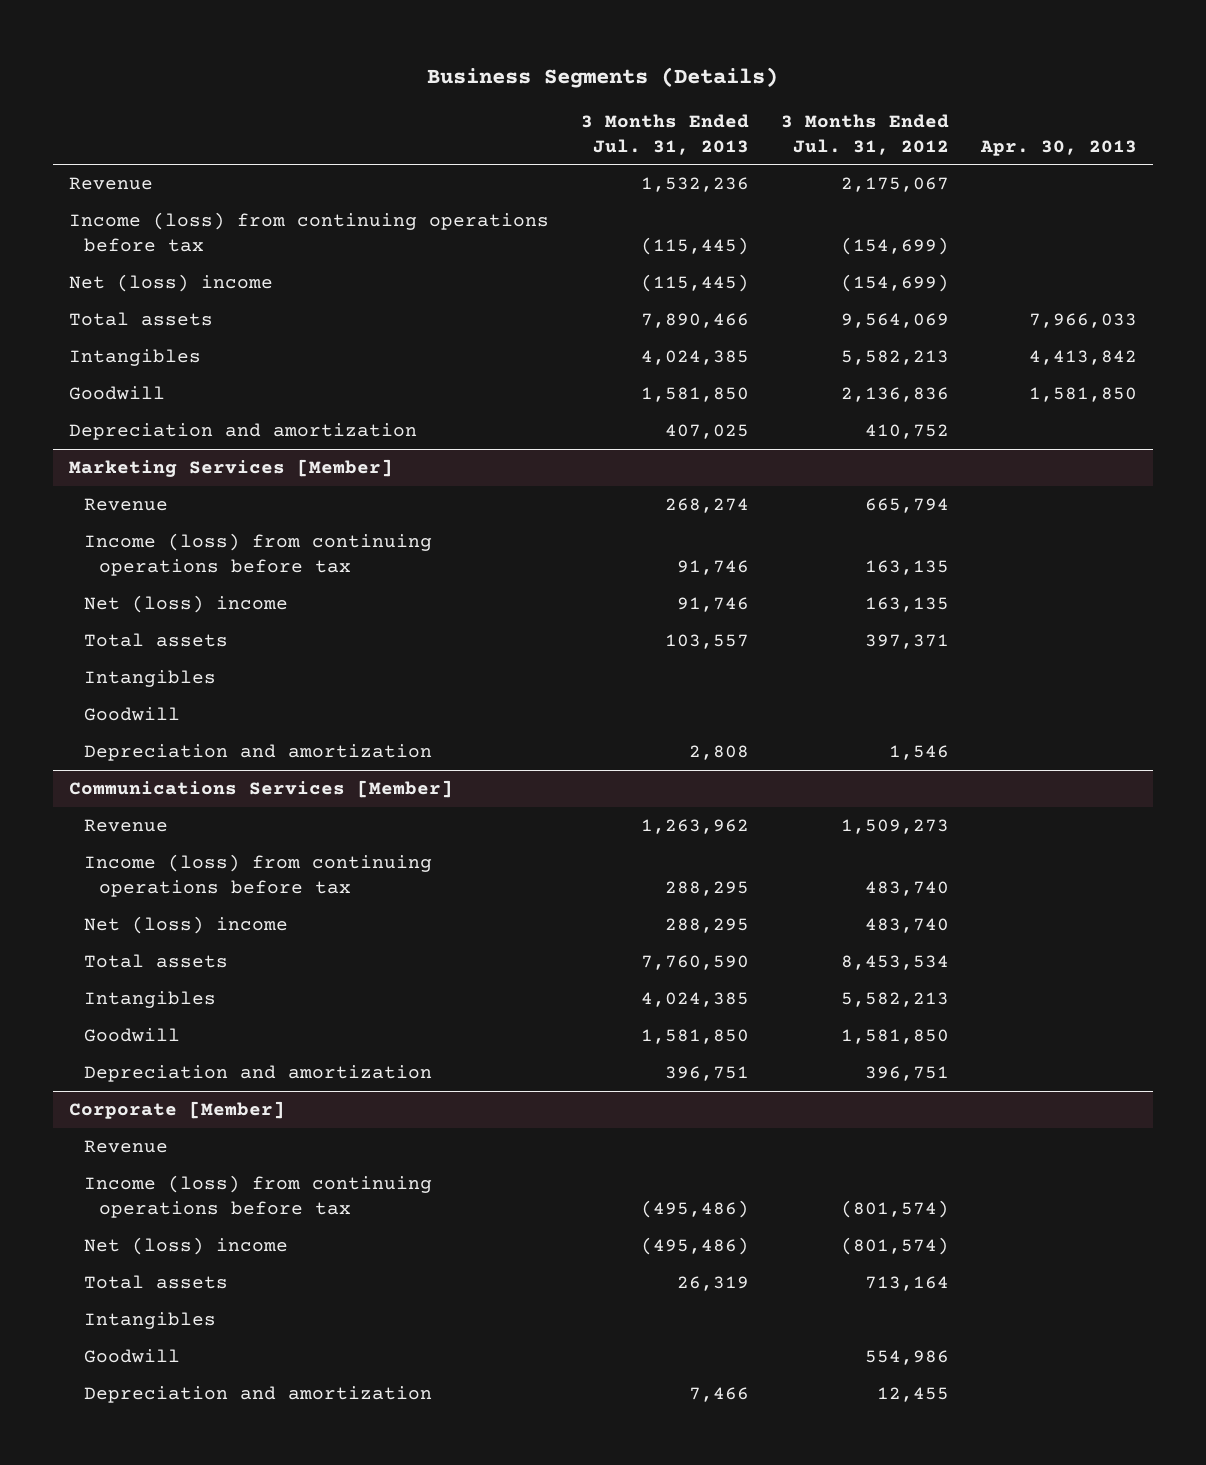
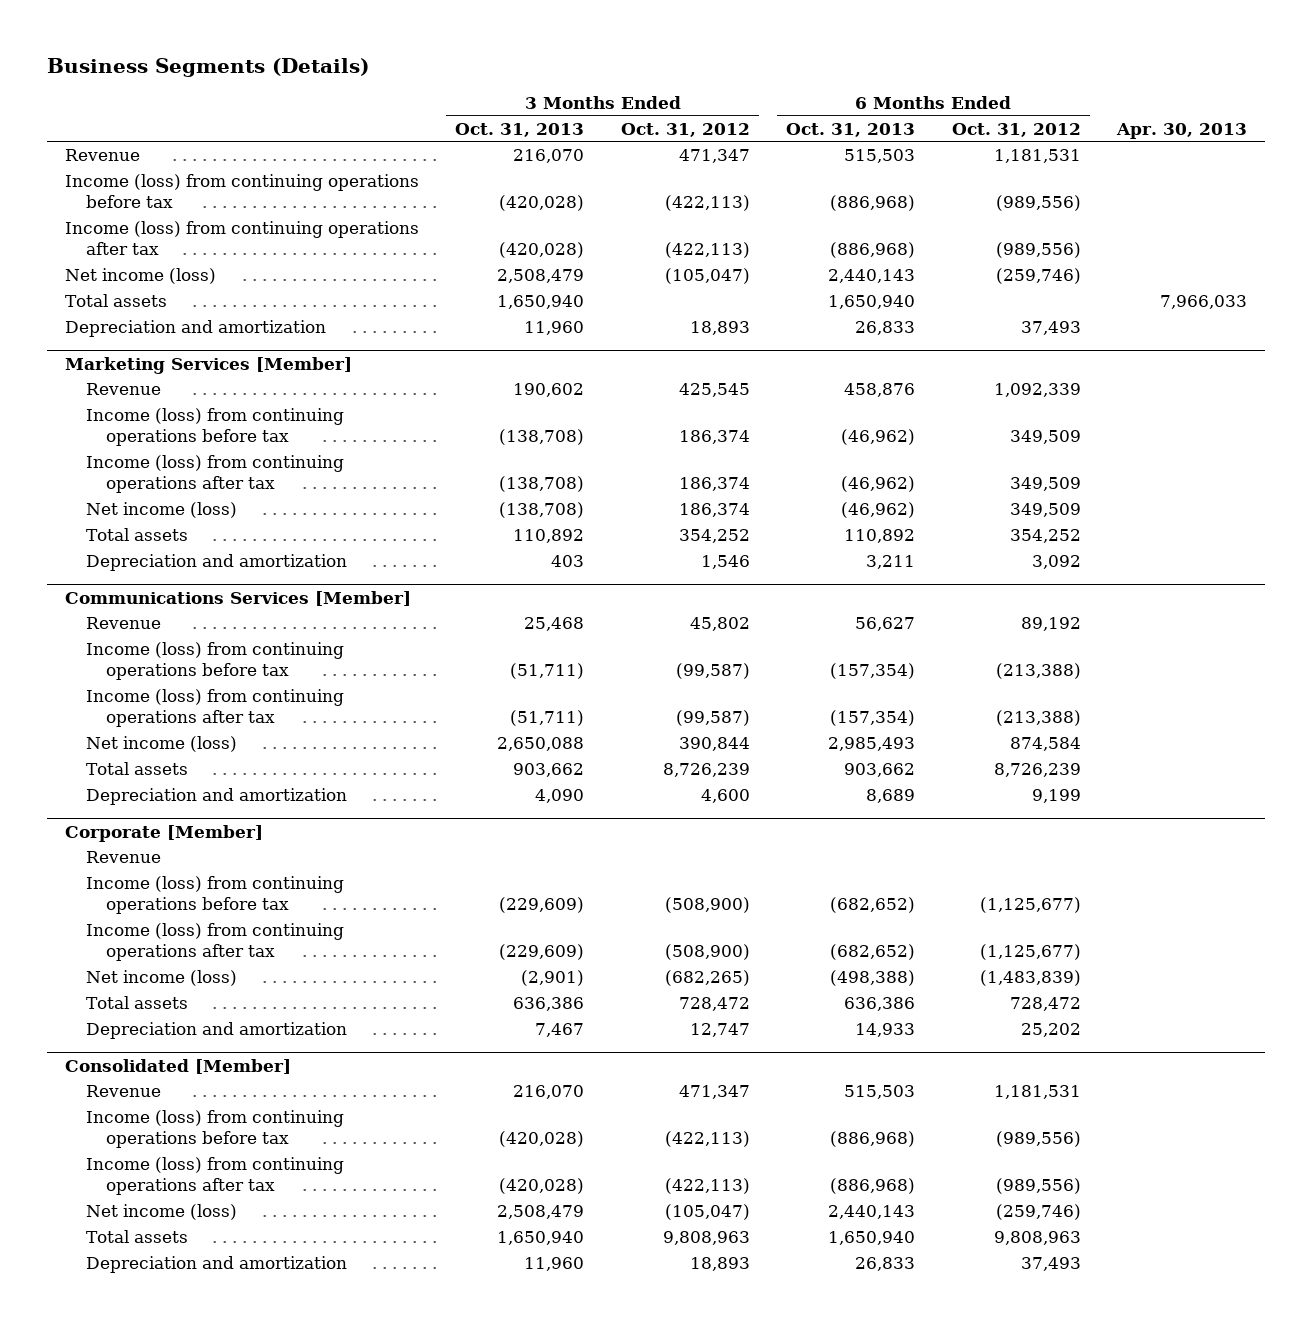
- | 3 Months Ended Jul. 31, 2013 | 3 Months Ended Jul. 31, 2012 | Apr. 30, 2013
+ | 3 Months Ended Oct. 31, 2013 | 3 Months Ended Oct. 31, 2012 | 6 Months Ended Oct. 31, 2013 | 6 Months Ended Oct. 31, 2012 | Apr. 30, 2013
- Net (loss) income | (115,445) | (154,699) |
+ Income (loss) from continuing operations after tax | (420,028) | (422,113) | (886,968) | (989,556) |
+ Net income (loss) | 2,508,479 | (105,047) | 2,440,143 | (259,746) |
- Intangibles | 4,024,385 | 5,582,213 | 4,413,842
- Goodwill | 1,581,850 | 2,136,836 | 1,581,850
@ Marketing Services [Member]
- Net (loss) income | 91,746 | 163,135 |
+ Income (loss) from continuing operations after tax | (138,708) | 186,374 | (46,962) | 349,509 |
+ Net income (loss) | (138,708) | 186,374 | (46,962) | 349,509 |
- Intangibles
- Goodwill
@ Communications Services [Member]
- Net (loss) income | 288,295 | 483,740 |
+ Income (loss) from continuing operations after tax | (51,711) | (99,587) | (157,354) | (213,388) |
+ Net income (loss) | 2,650,088 | 390,844 | 2,985,493 | 874,584 |
- Intangibles | 4,024,385 | 5,582,213 |
- Goodwill | 1,581,850 | 1,581,850 |
@ Corporate [Member]
- Net (loss) income | (495,486) | (801,574) |
+ Income (loss) from continuing operations after tax | (229,609) | (508,900) | (682,652) | (1,125,677) |
+ Net income (loss) | (2,901) | (682,265) | (498,388) | (1,483,839) |
- Intangibles
- Goodwill | | 554,986 |
+ Consolidated [Member]
+ Revenue | 216,070 | 471,347 | 515,503 | 1,181,531 |
+ Income (loss) from continuing operations before tax | (420,028) | (422,113) | (886,968) | (989,556) |
+ Income (loss) from continuing operations after tax | (420,028) | (422,113) | (886,968) | (989,556) |
+ Net income (loss) | 2,508,479 | (105,047) | 2,440,143 | (259,746) |
+ Total assets | 1,650,940 | 9,808,963 | 1,650,940 | 9,808,963 |
+ Depreciation and amortization | 11,960 | 18,893 | 26,833 | 37,493 |

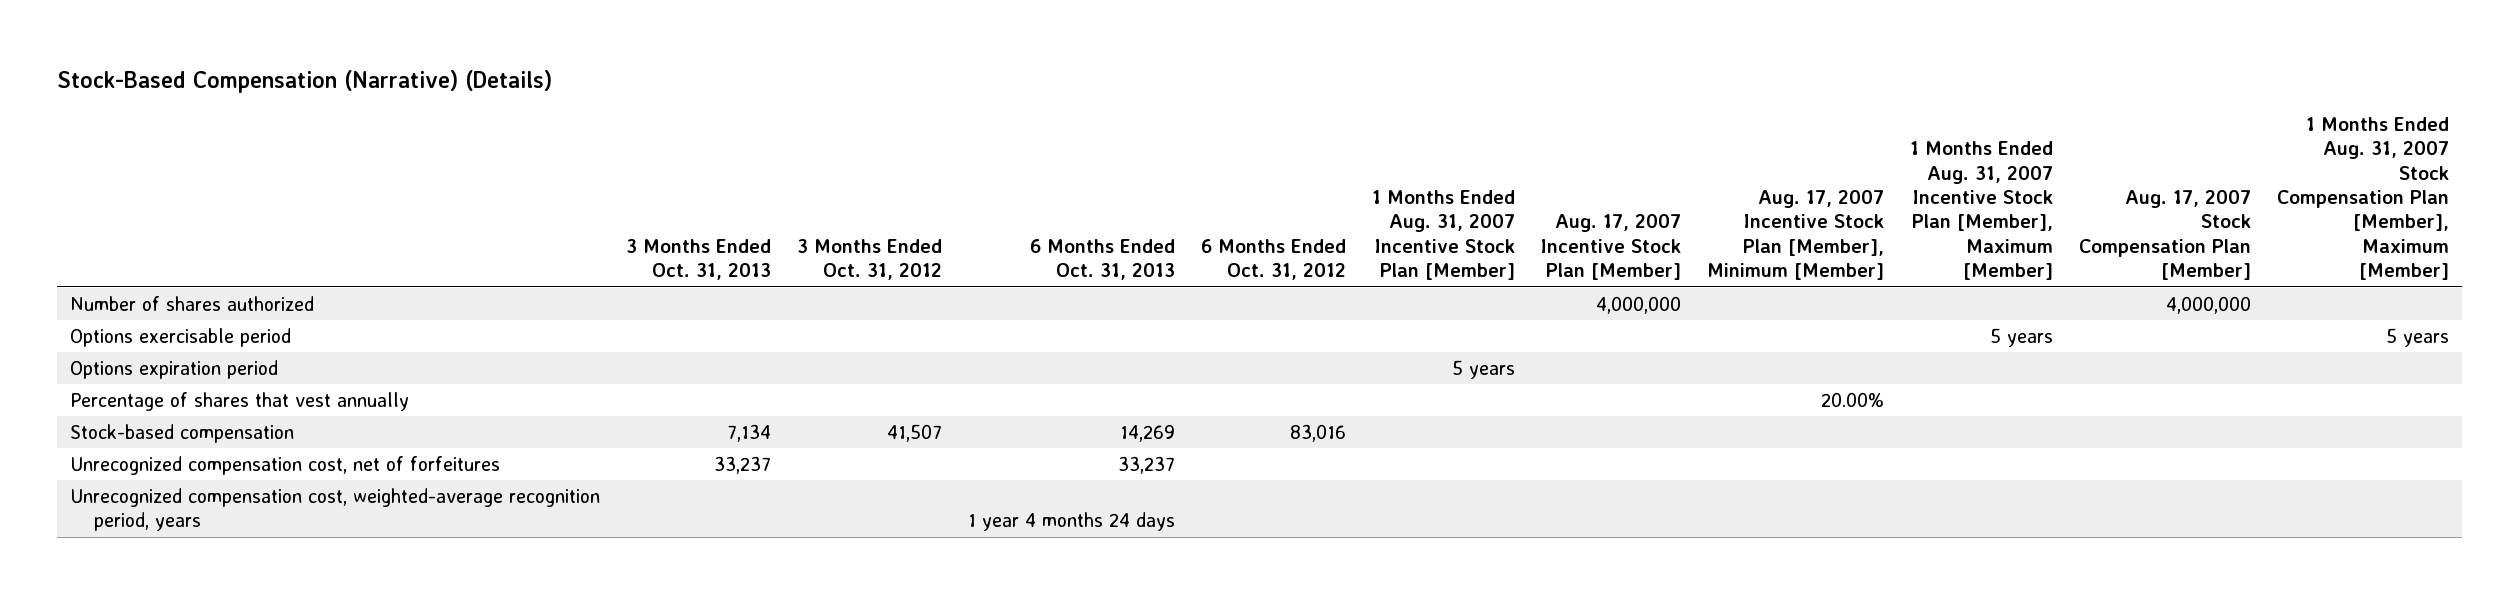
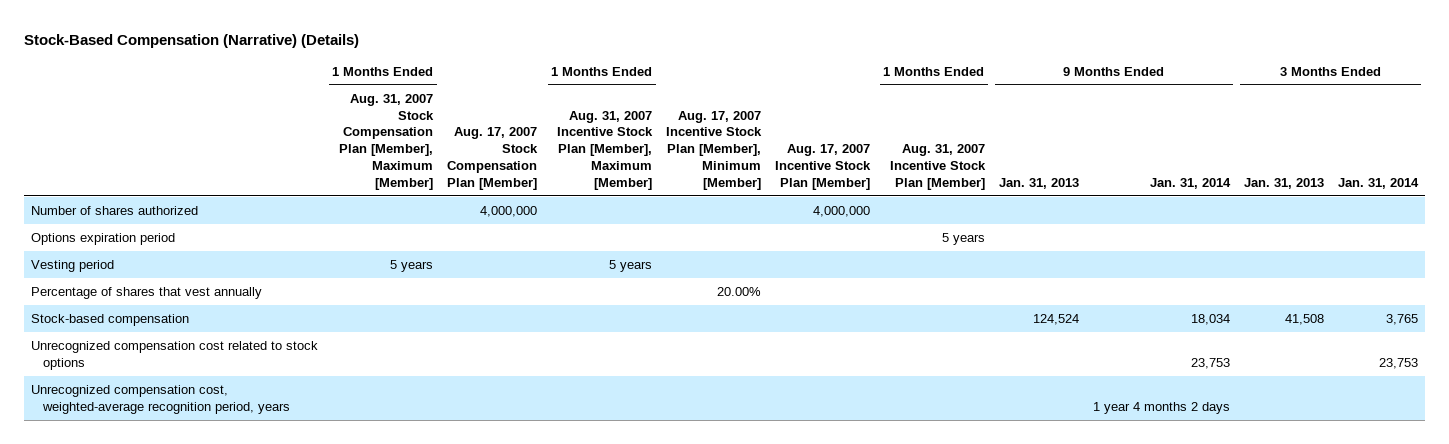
- | 3 Months Ended Oct. 31, 2013 | 3 Months Ended Oct. 31, 2012 | 6 Months Ended Oct. 31, 2013 | 6 Months Ended Oct. 31, 2012 | 1 Months Ended Aug. 31, 2007 Incentive Stock Plan [Member] | Aug. 17, 2007 Incentive Stock Plan [Member] | Aug. 17, 2007 Incentive Stock Plan [Member], Minimum [Member] | 1 Months Ended Aug. 31, 2007 Incentive Stock Plan [Member], Maximum [Member] | Aug. 17, 2007 Stock Compensation Plan [Member] | 1 Months Ended Aug. 31, 2007 Stock Compensation Plan [Member], Maximum [Member]
+ | 1 Months Ended Aug. 31, 2007 Stock Compensation Plan [Member], Maximum [Member] | Aug. 17, 2007 Stock Compensation Plan [Member] | 1 Months Ended Aug. 31, 2007 Incentive Stock Plan [Member], Maximum [Member] | Aug. 17, 2007 Incentive Stock Plan [Member], Minimum [Member] | Aug. 17, 2007 Incentive Stock Plan [Member] | 1 Months Ended Aug. 31, 2007 Incentive Stock Plan [Member] | 9 Months Ended Jan. 31, 2013 | 9 Months Ended Jan. 31, 2014 | 3 Months Ended Jan. 31, 2013 | 3 Months Ended Jan. 31, 2014
- Options exercisable period | | | | | | | | 5 years | | 5 years
+ Vesting period | 5 years | | 5 years | | | | | | |
- Unrecognized compensation cost, net of forfeitures | 33,237 | | 33,237 | | | | | | |
+ Unrecognized compensation cost related to stock options | | | | | | | | 23,753 | | 23,753

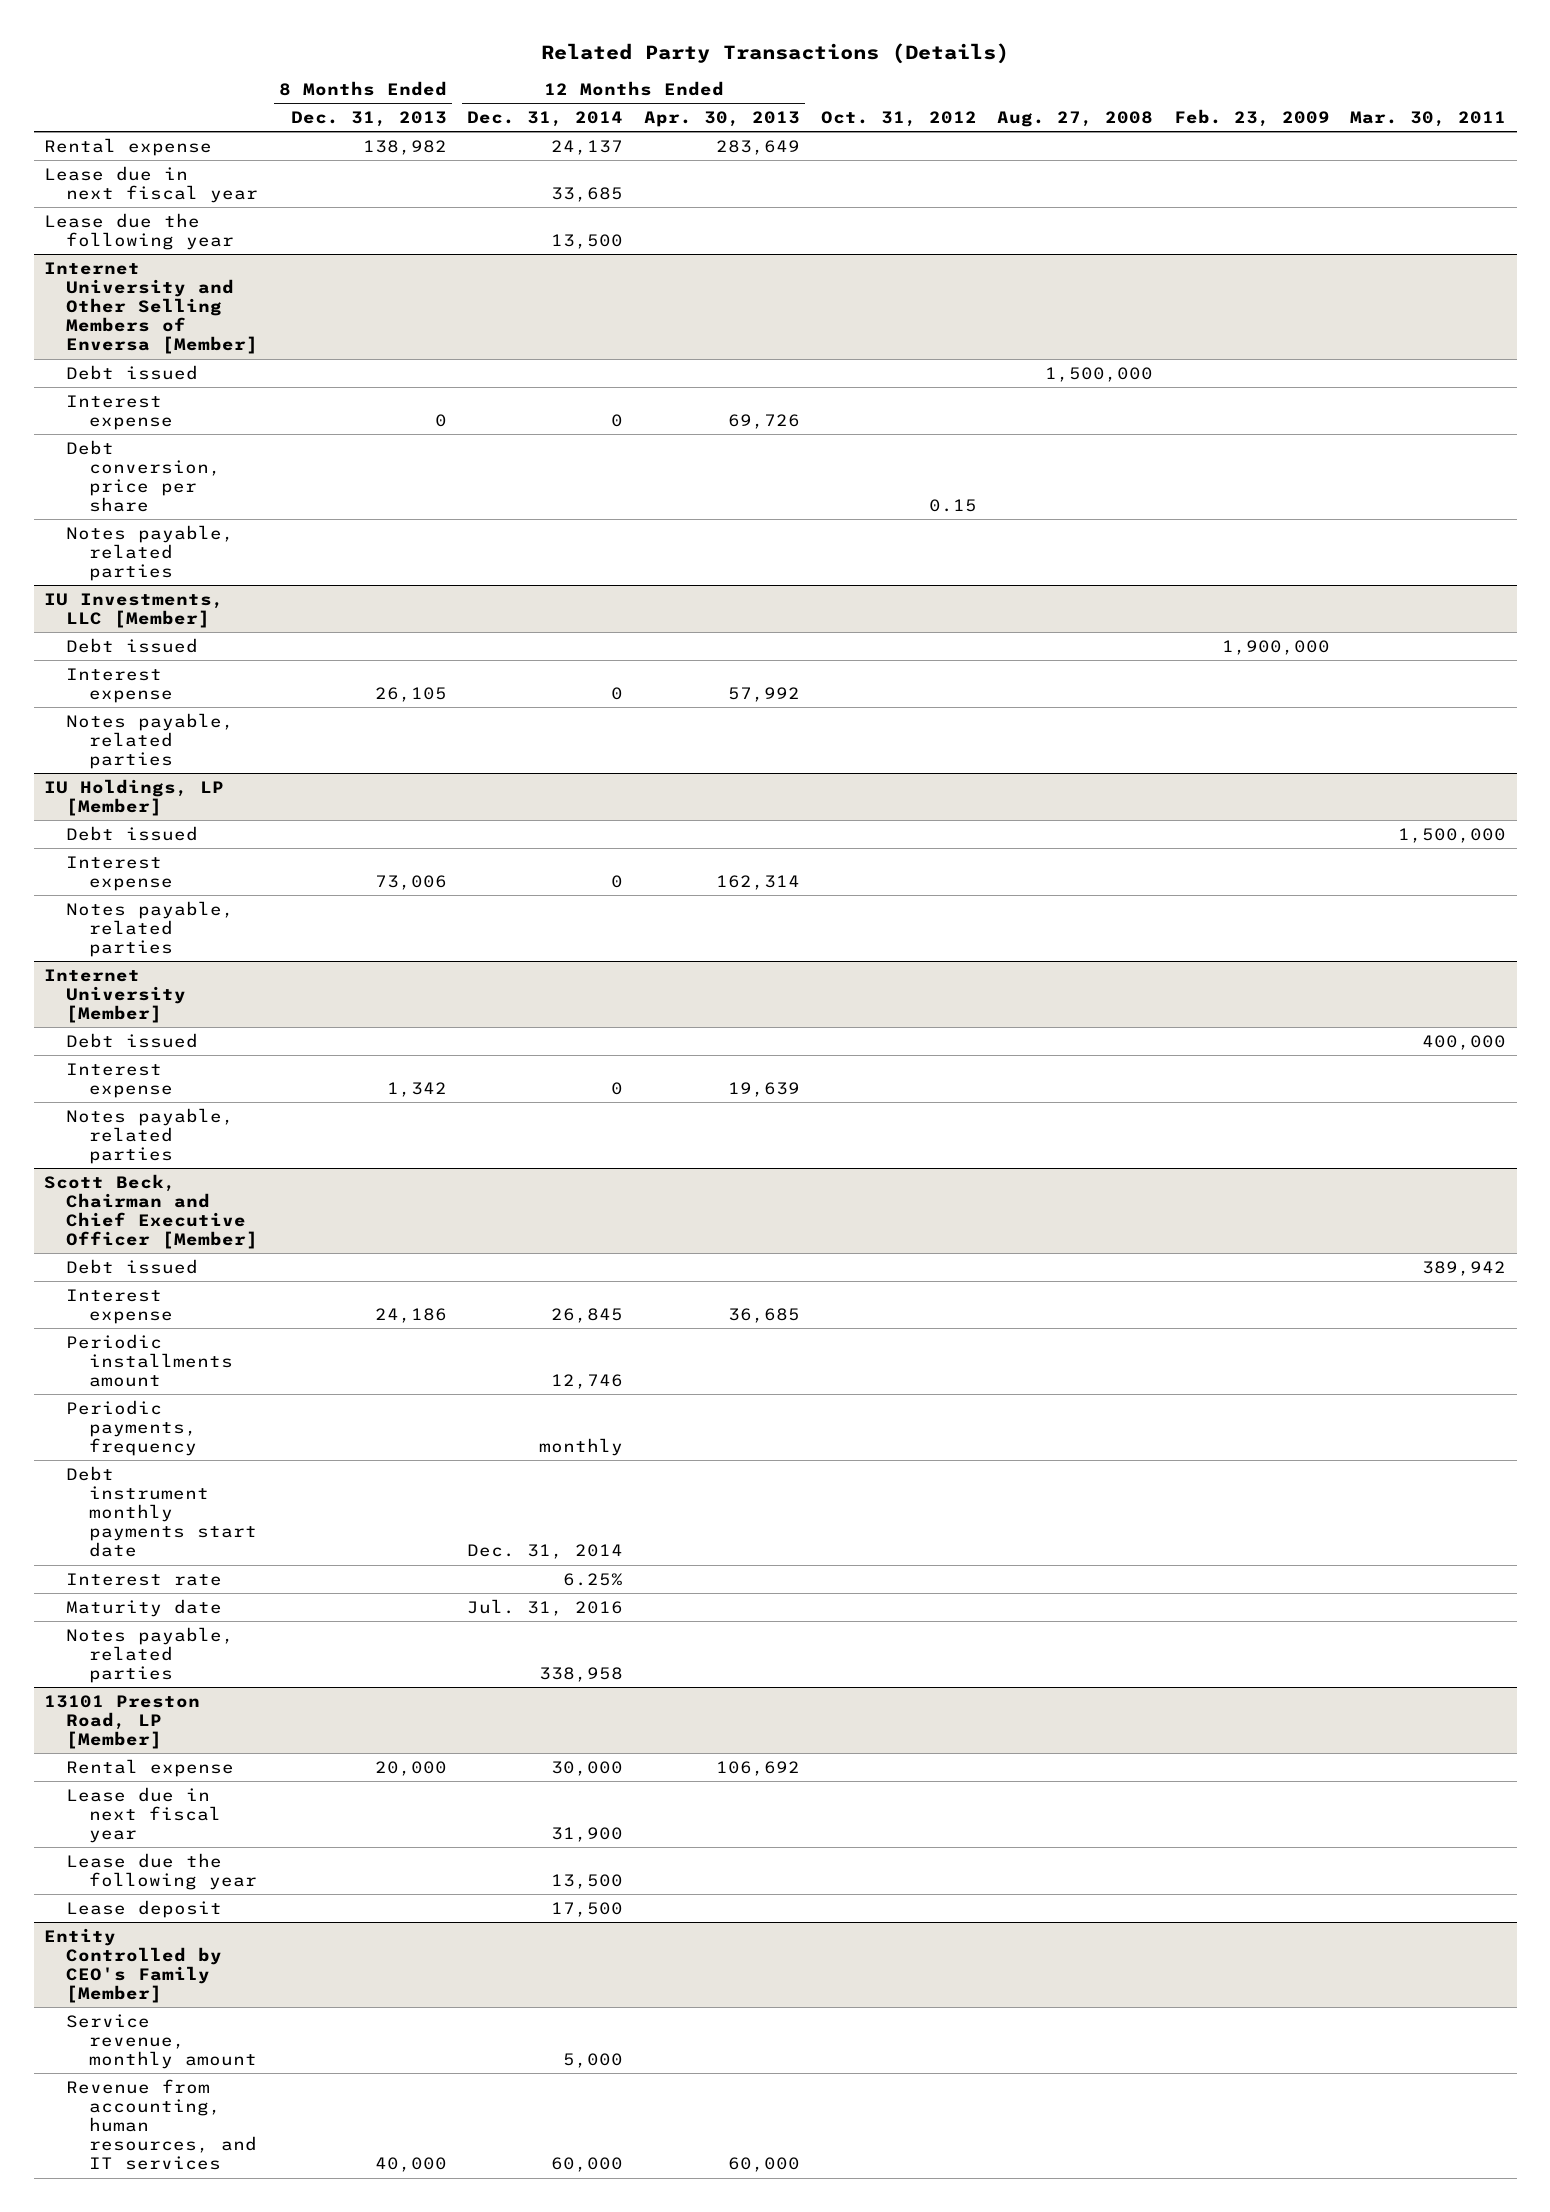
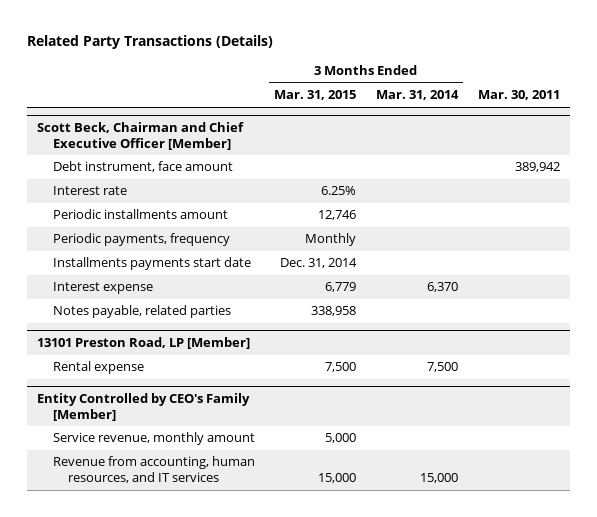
- | 8 Months Ended Dec. 31, 2013 | 12 Months Ended Dec. 31, 2014 | 12 Months Ended Apr. 30, 2013 | Oct. 31, 2012 | Aug. 27, 2008 | Feb. 23, 2009 | Mar. 30, 2011
+ | 3 Months Ended Mar. 31, 2015 | 3 Months Ended Mar. 31, 2014 | Mar. 30, 2011
- Rental expense | 138,982 | 24,137 | 283,649 | | | |
- Lease due in next fiscal year | | 33,685 | | | | |
- Lease due the following year | | 13,500 | | | | |
- Internet University and Other Selling Members of Enversa [Member]
- Debt issued | | | | | 1,500,000 | |
- Interest expense | 0 | 0 | 69,726 | | | |
- Debt conversion, price per share | | | | 0.15 | | |
- Notes payable, related parties
- IU Investments, LLC [Member]
- Debt issued | | | | | | 1,900,000 |
- Interest expense | 26,105 | 0 | 57,992 | | | |
- Notes payable, related parties
- IU Holdings, LP [Member]
- Debt issued | | | | | | | 1,500,000
- Interest expense | 73,006 | 0 | 162,314 | | | |
- Notes payable, related parties
- Internet University [Member]
- Debt issued | | | | | | | 400,000
- Interest expense | 1,342 | 0 | 19,639 | | | |
- Notes payable, related parties
@ Scott Beck, Chairman and Chief Executive Officer [Member]
- Debt issued | | | | | | | 389,942
+ Debt instrument, face amount | | | 389,942
moved up: Interest rate | 6.25% | |
- Debt instrument monthly payments start date | | Dec. 31, 2014 | | | | |
- Maturity date | | Jul. 31, 2016 | | | | |
+ Installments payments start date | Dec. 31, 2014 | |
moved down: Interest expense | 6,779 | 6,370 |
@ 13101 Preston Road, LP [Member]
- Lease due in next fiscal year | | 31,900 | | | | |
- Lease due the following year | | 13,500 | | | | |
- Lease deposit | | 17,500 | | | | |

